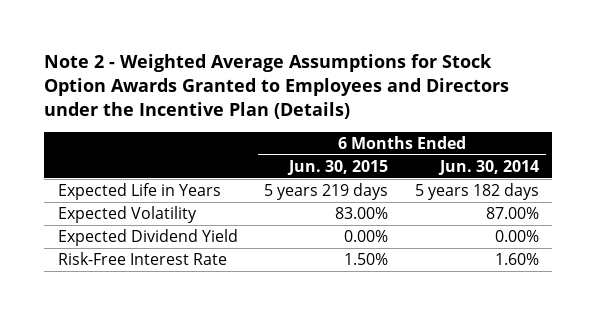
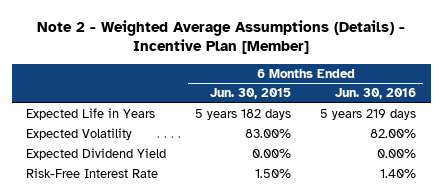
- Note 2 - Weighted Average Assumptions for Stock Option Awards Granted to Employees and Directors under the Incentive Plan (Details)
+ Note 2 - Weighted Average Assumptions (Details) - Incentive Plan [Member]
- | 6 Months Ended Jun. 30, 2015 | 6 Months Ended Jun. 30, 2014
+ | 6 Months Ended Jun. 30, 2015 | 6 Months Ended Jun. 30, 2016
- Expected Life in Years | 5 years 219 days | 5 years 182 days
+ Expected Life in Years | 5 years 182 days | 5 years 219 days

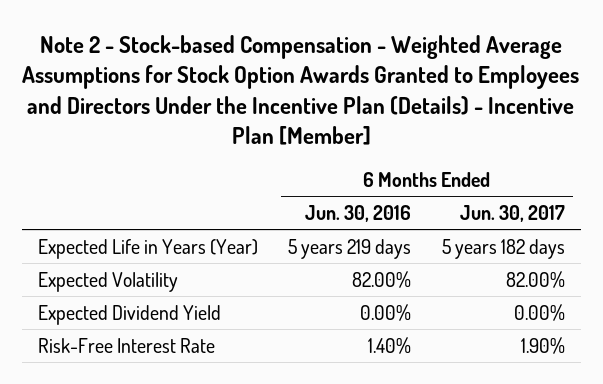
- Note 2 - Weighted Average Assumptions (Details) - Incentive Plan [Member]
+ Note 2 - Stock-based Compensation - Weighted Average Assumptions for Stock Option Awards Granted to Employees and Directors Under the Incentive Plan (Details) - Incentive Plan [Member]
- | 6 Months Ended Jun. 30, 2015 | 6 Months Ended Jun. 30, 2016
+ | 6 Months Ended Jun. 30, 2016 | 6 Months Ended Jun. 30, 2017
- Expected Life in Years | 5 years 182 days | 5 years 219 days
+ Expected Life in Years (Year) | 5 years 219 days | 5 years 182 days

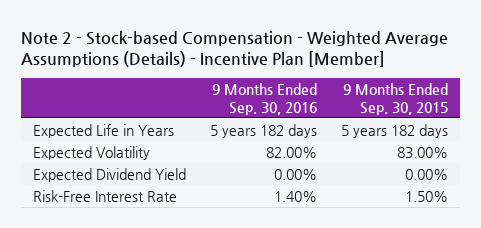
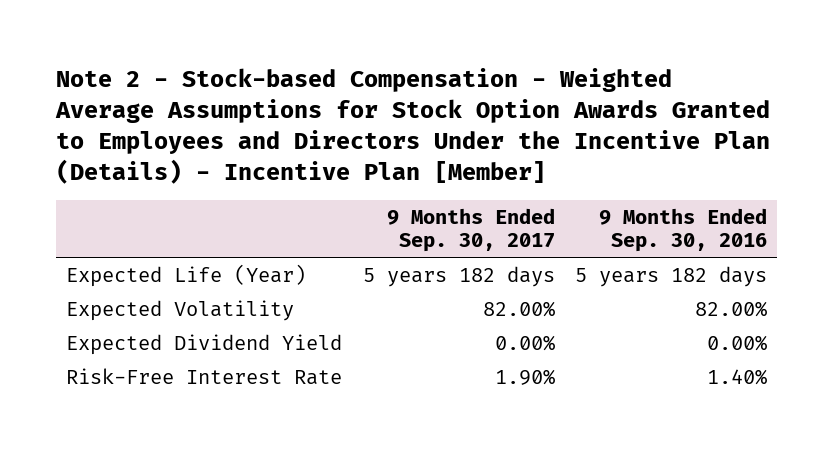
- Note 2 - Stock-based Compensation - Weighted Average Assumptions (Details) - Incentive Plan [Member]
+ Note 2 - Stock-based Compensation - Weighted Average Assumptions for Stock Option Awards Granted to Employees and Directors Under the Incentive Plan (Details) - Incentive Plan [Member]
- | 9 Months Ended Sep. 30, 2016 | 9 Months Ended Sep. 30, 2015
+ | 9 Months Ended Sep. 30, 2017 | 9 Months Ended Sep. 30, 2016
- Expected Life in Years | 5 years 182 days | 5 years 182 days
+ Expected Life (Year) | 5 years 182 days | 5 years 182 days

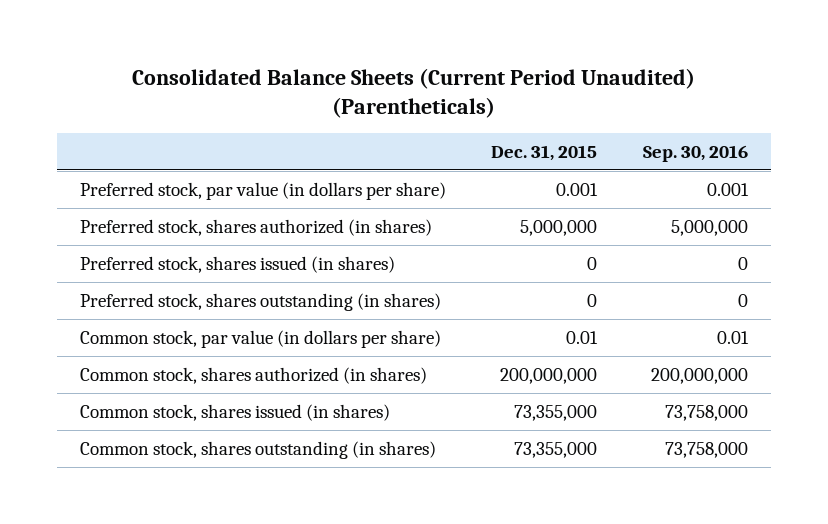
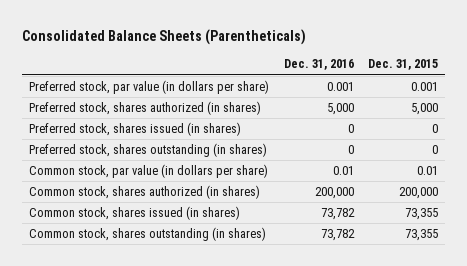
- Consolidated Balance Sheets (Current Period Unaudited) (Parentheticals)
+ Consolidated Balance Sheets (Parentheticals)
- | Dec. 31, 2015 | Sep. 30, 2016
+ | Dec. 31, 2016 | Dec. 31, 2015
- Preferred stock, shares authorized (in shares) | 5,000,000 | 5,000,000
+ Preferred stock, shares authorized (in shares) | 5,000 | 5,000
- Common stock, shares authorized (in shares) | 200,000,000 | 200,000,000
- Common stock, shares issued (in shares) | 73,355,000 | 73,758,000
- Common stock, shares outstanding (in shares) | 73,355,000 | 73,758,000
+ Common stock, shares authorized (in shares) | 200,000 | 200,000
+ Common stock, shares issued (in shares) | 73,782 | 73,355
+ Common stock, shares outstanding (in shares) | 73,782 | 73,355

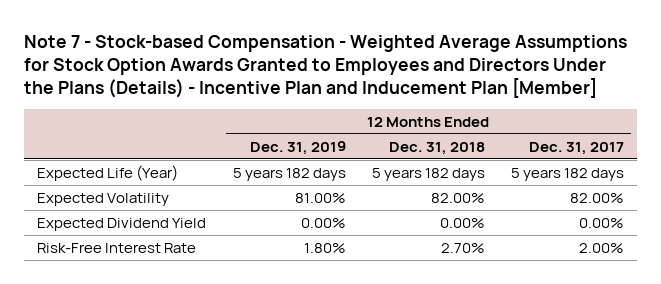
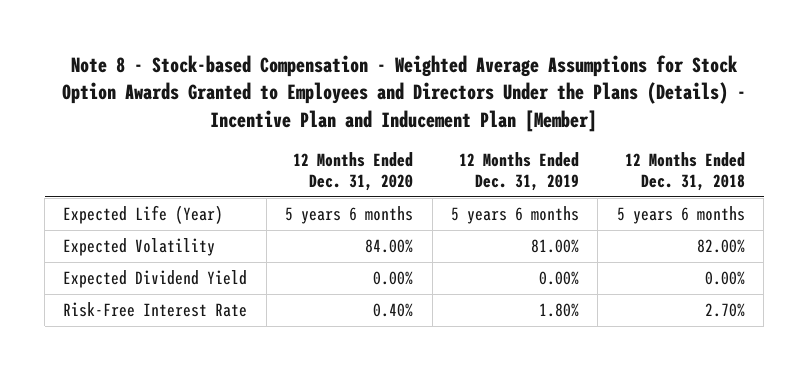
- Note 7 - Stock-based Compensation - Weighted Average Assumptions for Stock Option Awards Granted to Employees and Directors Under the Plans (Details) - Incentive Plan and Inducement Plan [Member]
+ Note 8 - Stock-based Compensation - Weighted Average Assumptions for Stock Option Awards Granted to Employees and Directors Under the Plans (Details) - Incentive Plan and Inducement Plan [Member]
- | 12 Months Ended Dec. 31, 2019 | 12 Months Ended Dec. 31, 2018 | 12 Months Ended Dec. 31, 2017
+ | 12 Months Ended Dec. 31, 2020 | 12 Months Ended Dec. 31, 2019 | 12 Months Ended Dec. 31, 2018
- Expected Life (Year) | 5 years 182 days | 5 years 182 days | 5 years 182 days
+ Expected Life (Year) | 5 years 6 months | 5 years 6 months | 5 years 6 months

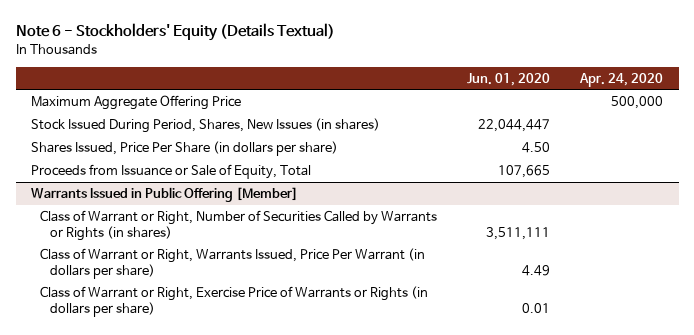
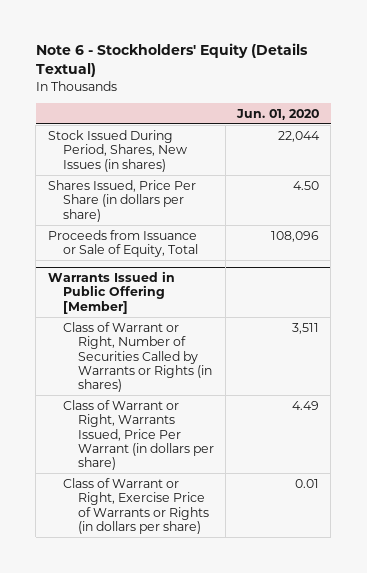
- | Jun. 01, 2020 | Apr. 24, 2020
+ | Jun. 01, 2020
- Maximum Aggregate Offering Price | | 500,000
- Stock Issued During Period, Shares, New Issues (in shares) | 22,044,447 |
+ Stock Issued During Period, Shares, New Issues (in shares) | 22,044
- Proceeds from Issuance or Sale of Equity, Total | 107,665 |
+ Proceeds from Issuance or Sale of Equity, Total | 108,096
@ Warrants Issued in Public Offering [Member]
- Class of Warrant or Right, Number of Securities Called by Warrants or Rights (in shares) | 3,511,111 |
+ Class of Warrant or Right, Number of Securities Called by Warrants or Rights (in shares) | 3,511

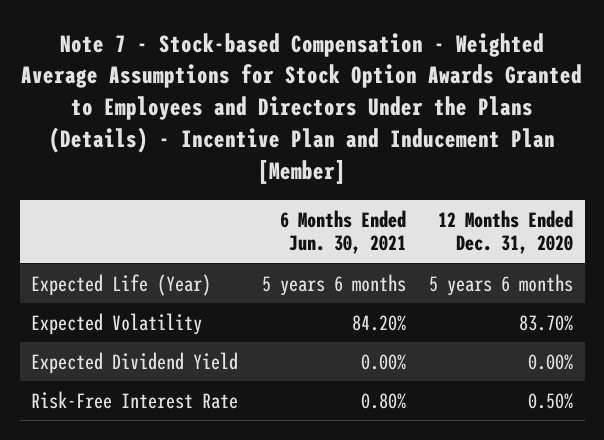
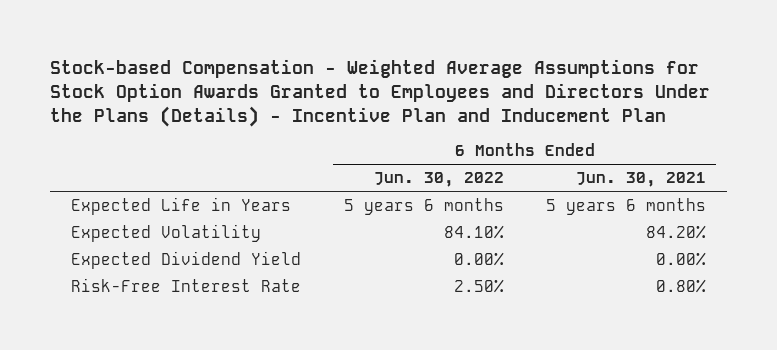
- Note 7 - Stock-based Compensation - Weighted Average Assumptions for Stock Option Awards Granted to Employees and Directors Under the Plans (Details) - Incentive Plan and Inducement Plan [Member]
+ Stock-based Compensation - Weighted Average Assumptions for Stock Option Awards Granted to Employees and Directors Under the Plans (Details) - Incentive Plan and Inducement Plan
- | 6 Months Ended Jun. 30, 2021 | 12 Months Ended Dec. 31, 2020
+ | 6 Months Ended Jun. 30, 2022 | 6 Months Ended Jun. 30, 2021
- Expected Life (Year) | 5 years 6 months | 5 years 6 months
+ Expected Life in Years | 5 years 6 months | 5 years 6 months

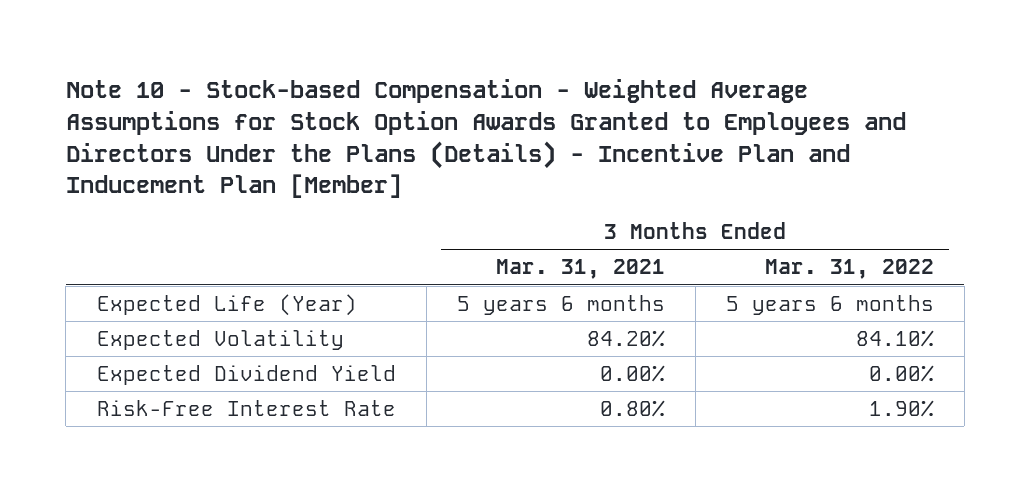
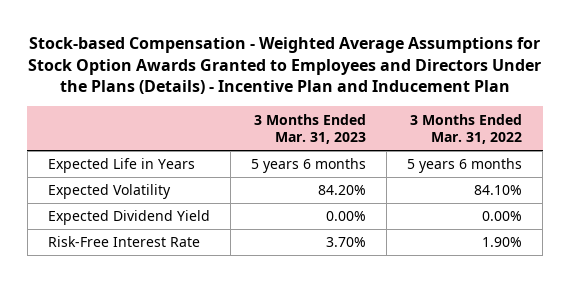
- Note 10 - Stock-based Compensation - Weighted Average Assumptions for Stock Option Awards Granted to Employees and Directors Under the Plans (Details) - Incentive Plan and Inducement Plan [Member]
+ Stock-based Compensation - Weighted Average Assumptions for Stock Option Awards Granted to Employees and Directors Under the Plans (Details) - Incentive Plan and Inducement Plan
- | 3 Months Ended Mar. 31, 2021 | 3 Months Ended Mar. 31, 2022
+ | 3 Months Ended Mar. 31, 2023 | 3 Months Ended Mar. 31, 2022
- Expected Life (Year) | 5 years 6 months | 5 years 6 months
+ Expected Life in Years | 5 years 6 months | 5 years 6 months

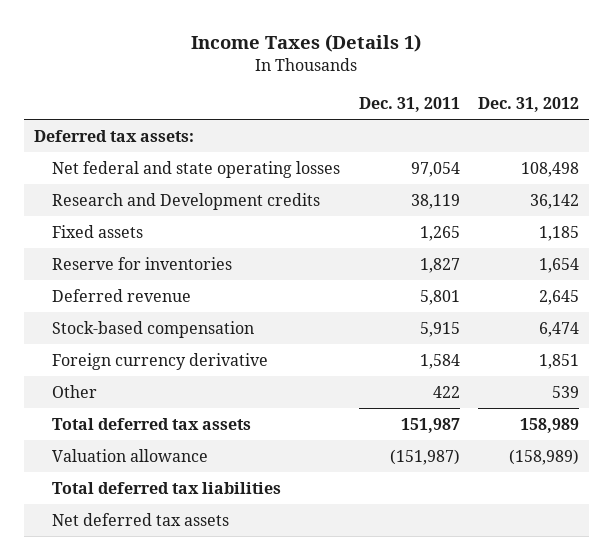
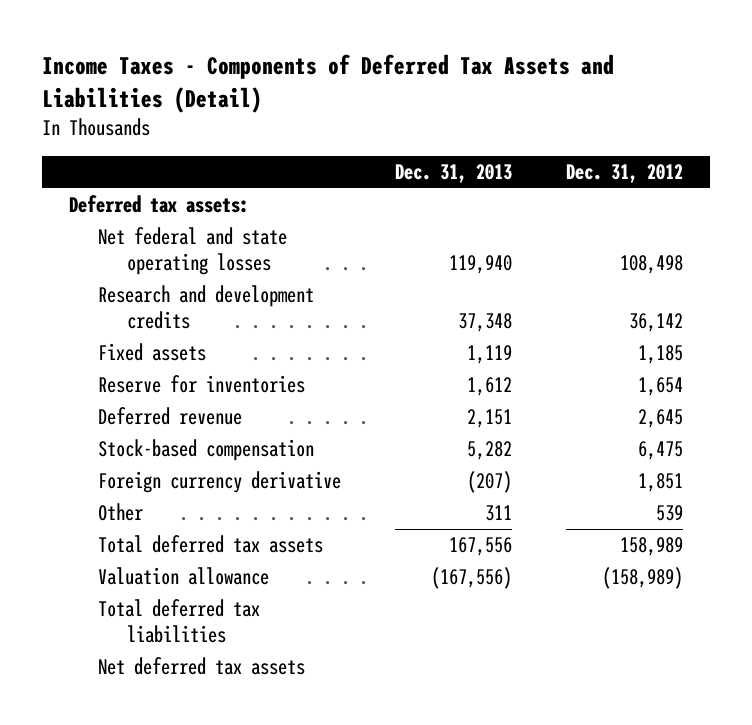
- Income Taxes (Details 1)
+ Income Taxes - Components of Deferred Tax Assets and Liabilities (Detail)
- | Dec. 31, 2011 | Dec. 31, 2012
+ | Dec. 31, 2013 | Dec. 31, 2012
- Research and Development credits | 38,119 | 36,142
+ Research and development credits | 37,348 | 36,142
- Stock-based compensation | 5,915 | 6,474
+ Stock-based compensation | 5,282 | 6,475

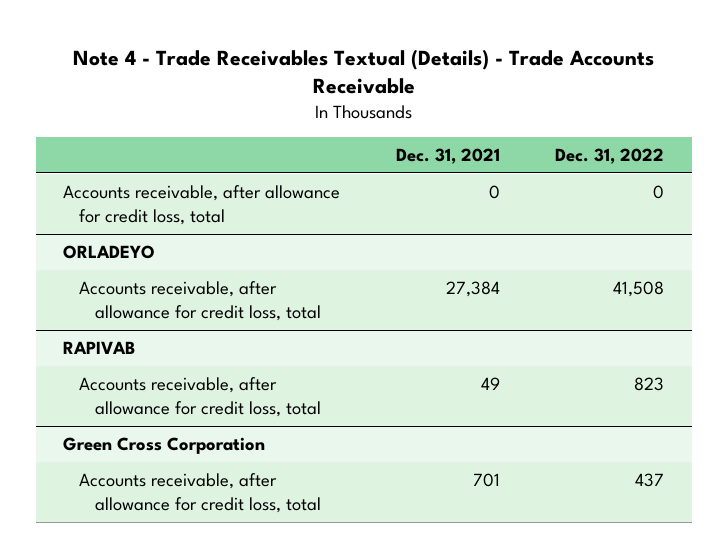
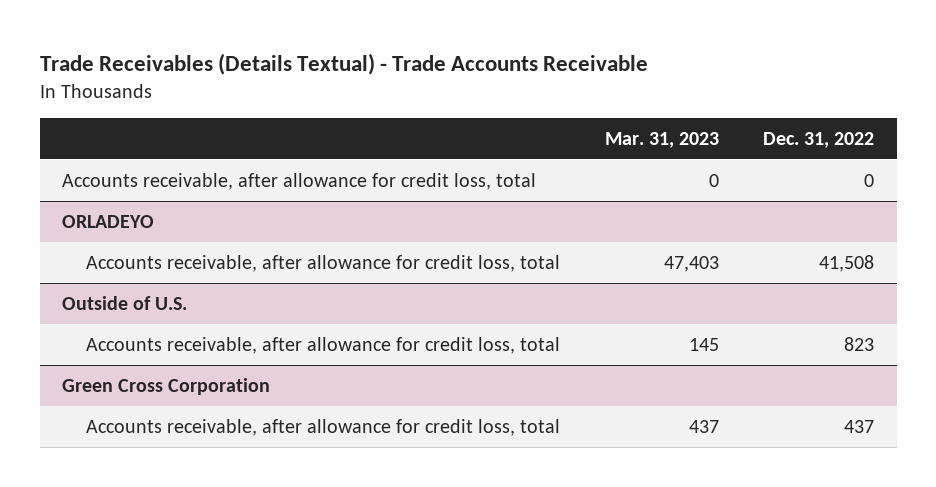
- Note 4 - Trade Receivables Textual (Details) - Trade Accounts Receivable
+ Trade Receivables (Details Textual) - Trade Accounts Receivable
- | Dec. 31, 2021 | Dec. 31, 2022
+ | Mar. 31, 2023 | Dec. 31, 2022
- RAPIVAB
+ Outside of U.S.

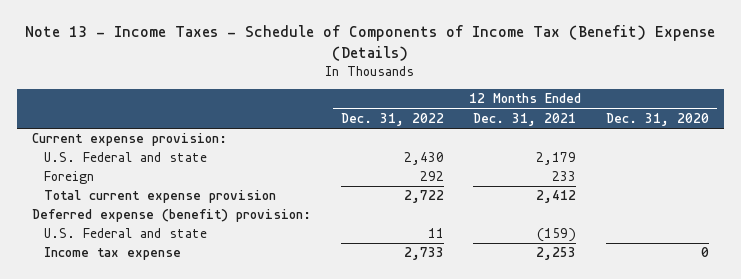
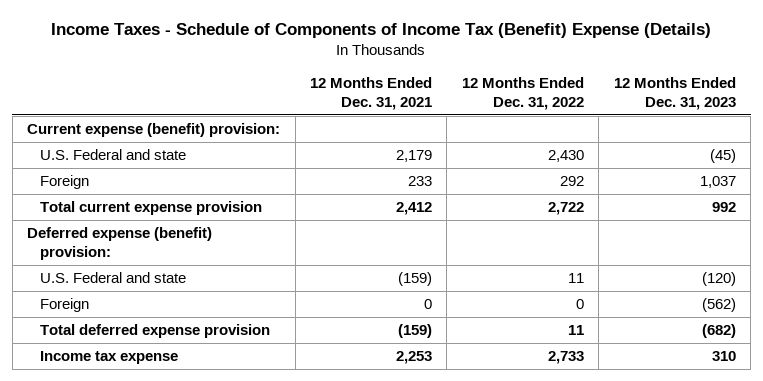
- Note 13 - Income Taxes - Schedule of Components of Income Tax (Benefit) Expense (Details)
+ Income Taxes - Schedule of Components of Income Tax (Benefit) Expense (Details)
- | 12 Months Ended Dec. 31, 2022 | 12 Months Ended Dec. 31, 2021 | 12 Months Ended Dec. 31, 2020
+ | 12 Months Ended Dec. 31, 2021 | 12 Months Ended Dec. 31, 2022 | 12 Months Ended Dec. 31, 2023
- Current expense provision:
+ Current expense (benefit) provision:
+ Foreign | 0 | 0 | (562)
+ Total deferred expense provision | (159) | 11 | (682)

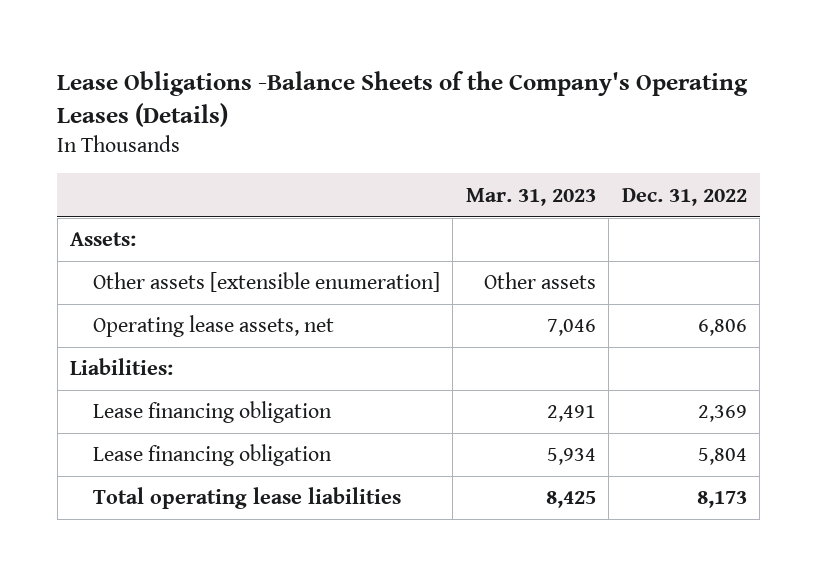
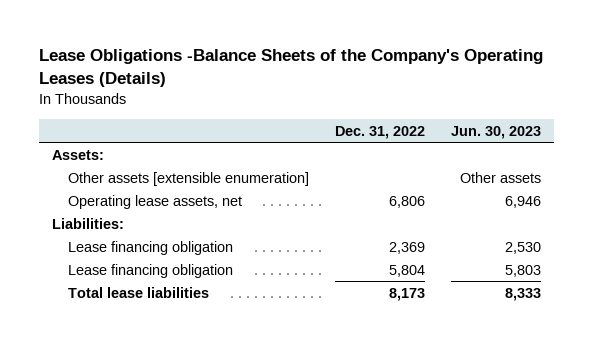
- | Mar. 31, 2023 | Dec. 31, 2022
+ | Dec. 31, 2022 | Jun. 30, 2023
- Total operating lease liabilities | 8,425 | 8,173
+ Total lease liabilities | 8,173 | 8,333

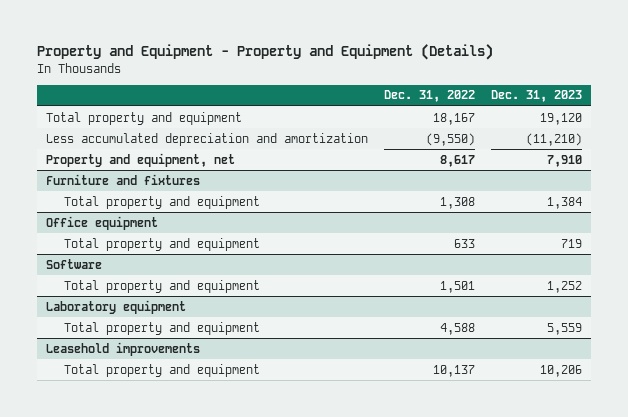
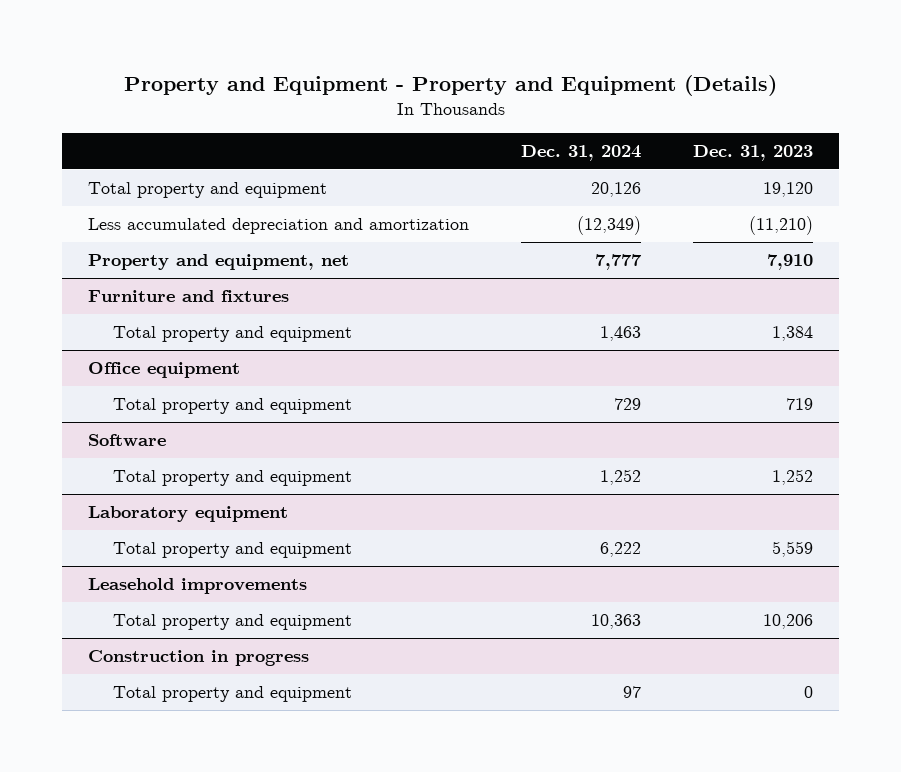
- | Dec. 31, 2022 | Dec. 31, 2023
+ | Dec. 31, 2024 | Dec. 31, 2023
+ Construction in progress
+ Total property and equipment | 97 | 0

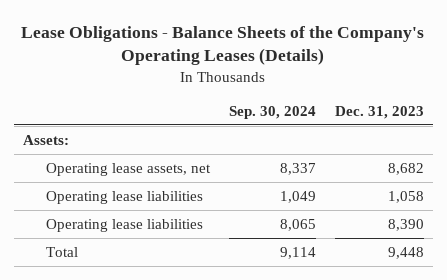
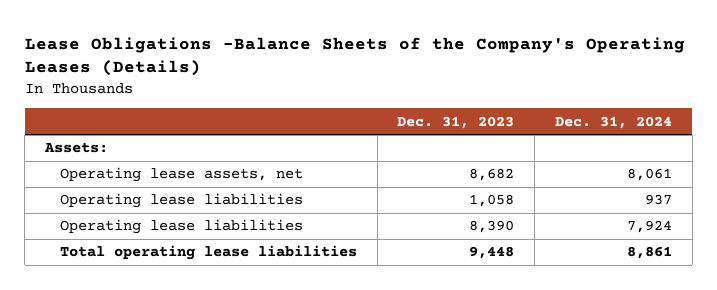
- Lease Obligations - Balance Sheets of the Company's Operating Leases (Details)
+ Lease Obligations -Balance Sheets of the Company's Operating Leases (Details)
- | Sep. 30, 2024 | Dec. 31, 2023
+ | Dec. 31, 2023 | Dec. 31, 2024
- Total | 9,114 | 9,448
+ Total operating lease liabilities | 9,448 | 8,861

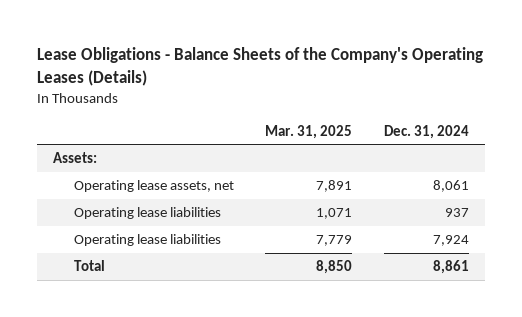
- Lease Obligations -Balance Sheets of the Company's Operating Leases (Details)
+ Lease Obligations - Balance Sheets of the Company's Operating Leases (Details)
- | Dec. 31, 2023 | Dec. 31, 2024
+ | Mar. 31, 2025 | Dec. 31, 2024
- Total operating lease liabilities | 9,448 | 8,861
+ Total | 8,850 | 8,861

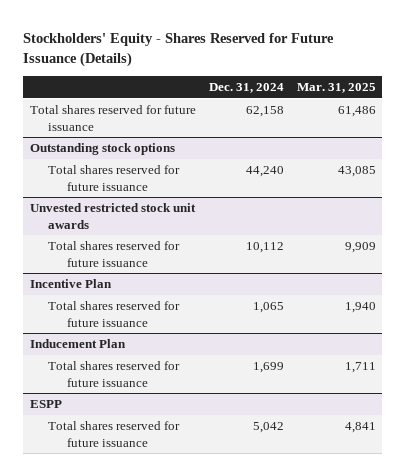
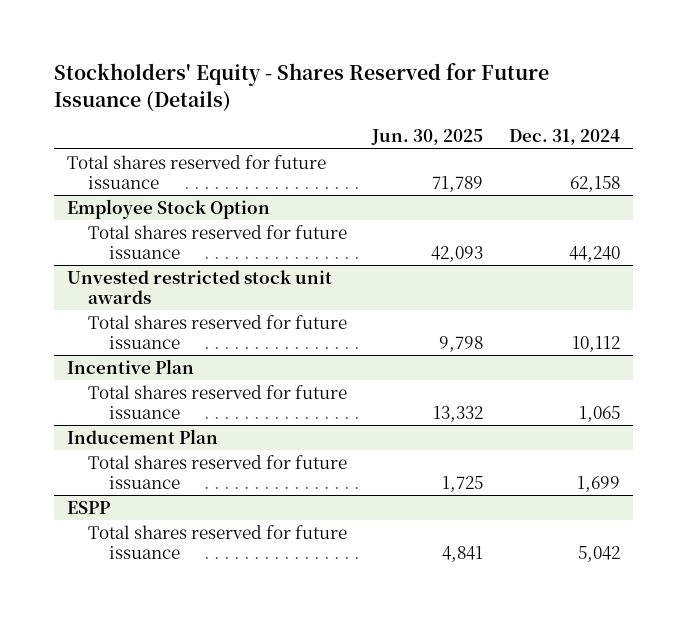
- | Dec. 31, 2024 | Mar. 31, 2025
+ | Jun. 30, 2025 | Dec. 31, 2024
- Outstanding stock options
+ Employee Stock Option

